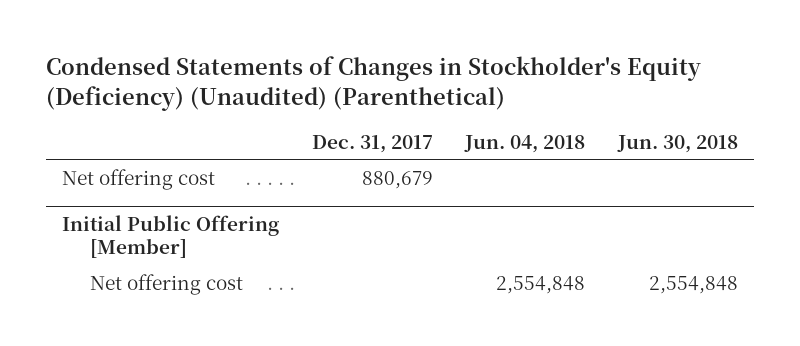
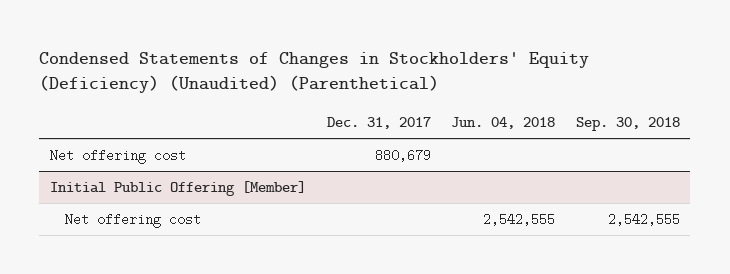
- Condensed Statements of Changes in Stockholder's Equity (Deficiency) (Unaudited) (Parenthetical)
+ Condensed Statements of Changes in Stockholders' Equity (Deficiency) (Unaudited) (Parenthetical)
- | Dec. 31, 2017 | Jun. 04, 2018 | Jun. 30, 2018
+ | Dec. 31, 2017 | Jun. 04, 2018 | Sep. 30, 2018
@ Initial Public Offering [Member]
- Net offering cost | | 2,554,848 | 2,554,848
+ Net offering cost | | 2,542,555 | 2,542,555

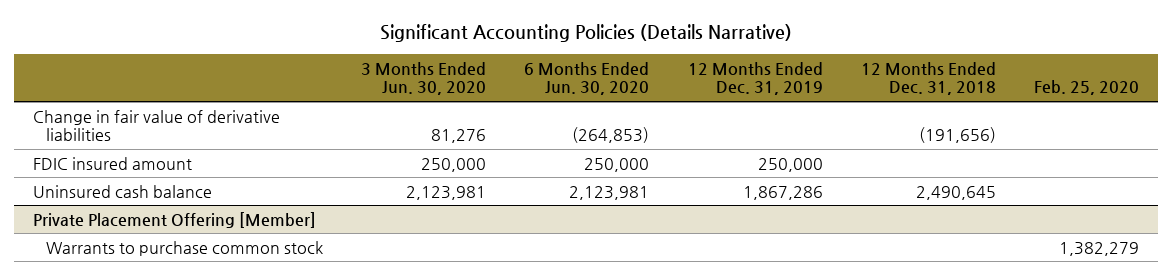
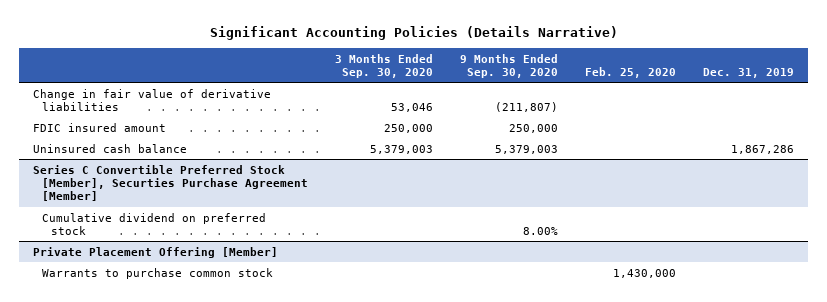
- | 3 Months Ended Jun. 30, 2020 | 6 Months Ended Jun. 30, 2020 | 12 Months Ended Dec. 31, 2019 | 12 Months Ended Dec. 31, 2018 | Feb. 25, 2020
+ | 3 Months Ended Sep. 30, 2020 | 9 Months Ended Sep. 30, 2020 | Feb. 25, 2020 | Dec. 31, 2019
+ Series C Convertible Preferred Stock [Member], Securties Purchase Agreement [Member]
+ Cumulative dividend on preferred stock | | 8.00% | |
@ Private Placement Offering [Member]
- Warrants to purchase common stock | | | | | 1,382,279
+ Warrants to purchase common stock | | | 1,430,000 |

